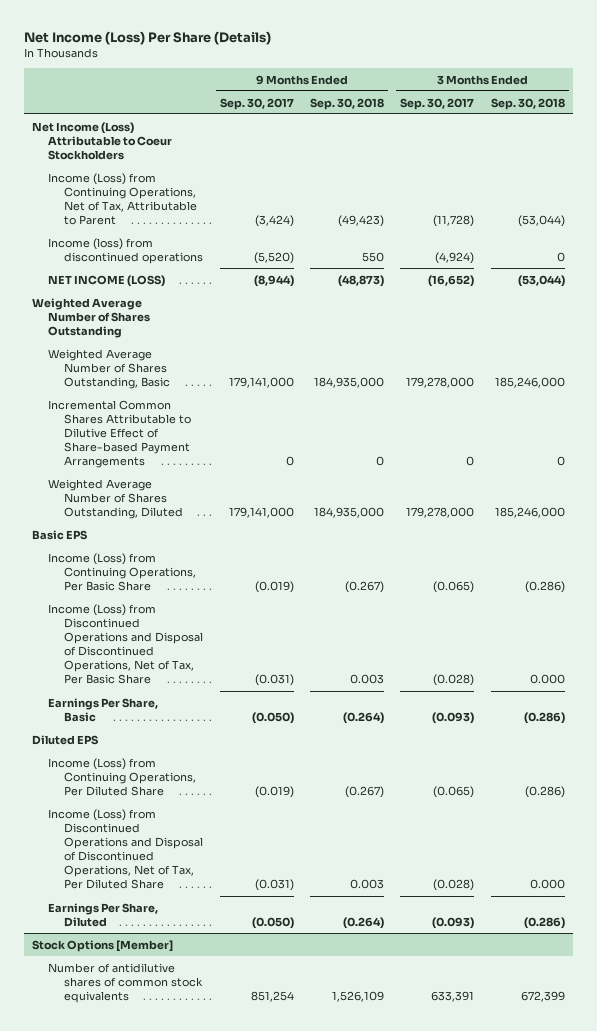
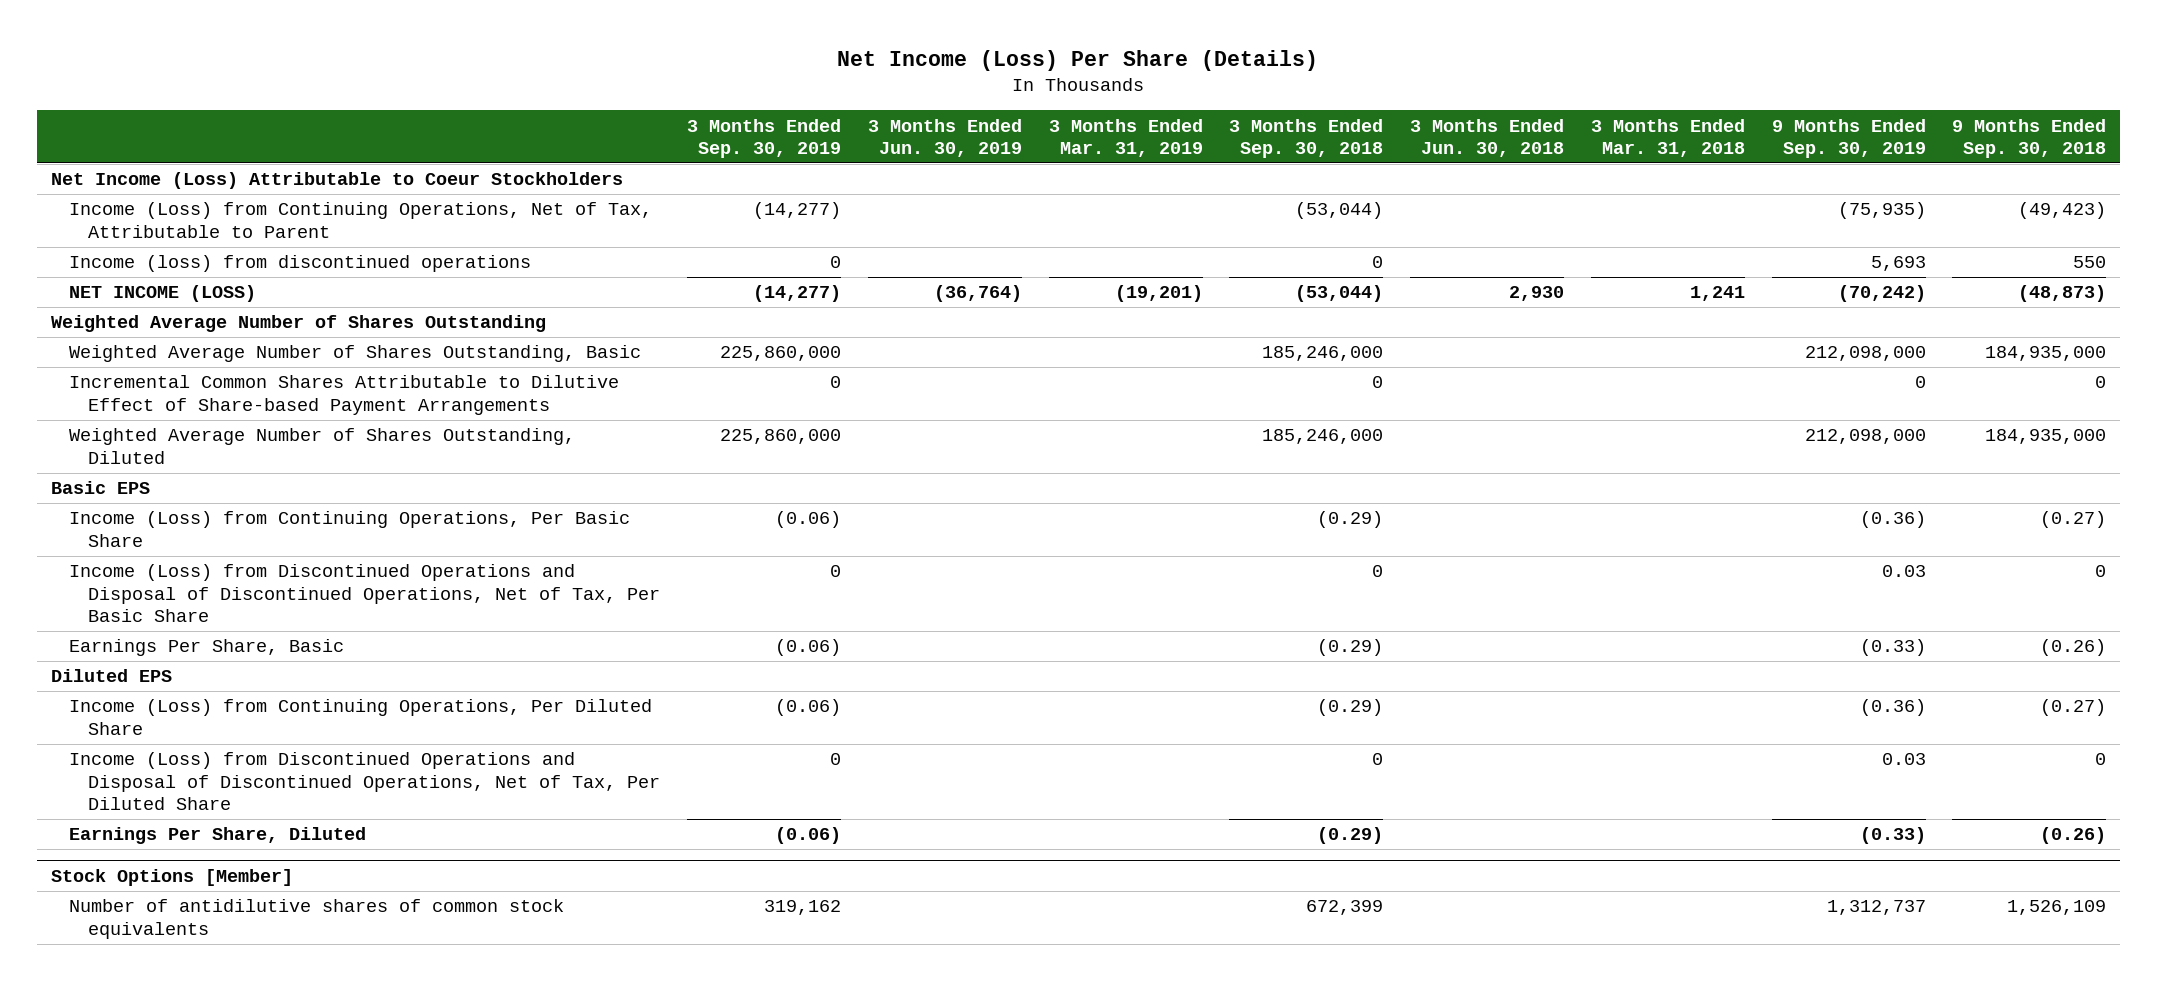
- | 9 Months Ended Sep. 30, 2017 | 9 Months Ended Sep. 30, 2018 | 3 Months Ended Sep. 30, 2017 | 3 Months Ended Sep. 30, 2018
+ | 3 Months Ended Sep. 30, 2019 | 3 Months Ended Jun. 30, 2019 | 3 Months Ended Mar. 31, 2019 | 3 Months Ended Sep. 30, 2018 | 3 Months Ended Jun. 30, 2018 | 3 Months Ended Mar. 31, 2018 | 9 Months Ended Sep. 30, 2019 | 9 Months Ended Sep. 30, 2018
- Income (Loss) from Continuing Operations, Per Basic Share | (0.019) | (0.267) | (0.065) | (0.286)
- Income (Loss) from Discontinued Operations and Disposal of Discontinued Operations, Net of Tax, Per Basic Share | (0.031) | 0.003 | (0.028) | 0.000
- Earnings Per Share, Basic | (0.050) | (0.264) | (0.093) | (0.286)
+ Income (Loss) from Continuing Operations, Per Basic Share | (0.06) | | | (0.29) | | | (0.36) | (0.27)
+ Income (Loss) from Discontinued Operations and Disposal of Discontinued Operations, Net of Tax, Per Basic Share | 0 | | | 0 | | | 0.03 | 0
+ Earnings Per Share, Basic | (0.06) | | | (0.29) | | | (0.33) | (0.26)
- Income (Loss) from Continuing Operations, Per Diluted Share | (0.019) | (0.267) | (0.065) | (0.286)
- Income (Loss) from Discontinued Operations and Disposal of Discontinued Operations, Net of Tax, Per Diluted Share | (0.031) | 0.003 | (0.028) | 0.000
- Earnings Per Share, Diluted | (0.050) | (0.264) | (0.093) | (0.286)
+ Income (Loss) from Continuing Operations, Per Diluted Share | (0.06) | | | (0.29) | | | (0.36) | (0.27)
+ Income (Loss) from Discontinued Operations and Disposal of Discontinued Operations, Net of Tax, Per Diluted Share | 0 | | | 0 | | | 0.03 | 0
+ Earnings Per Share, Diluted | (0.06) | | | (0.29) | | | (0.33) | (0.26)

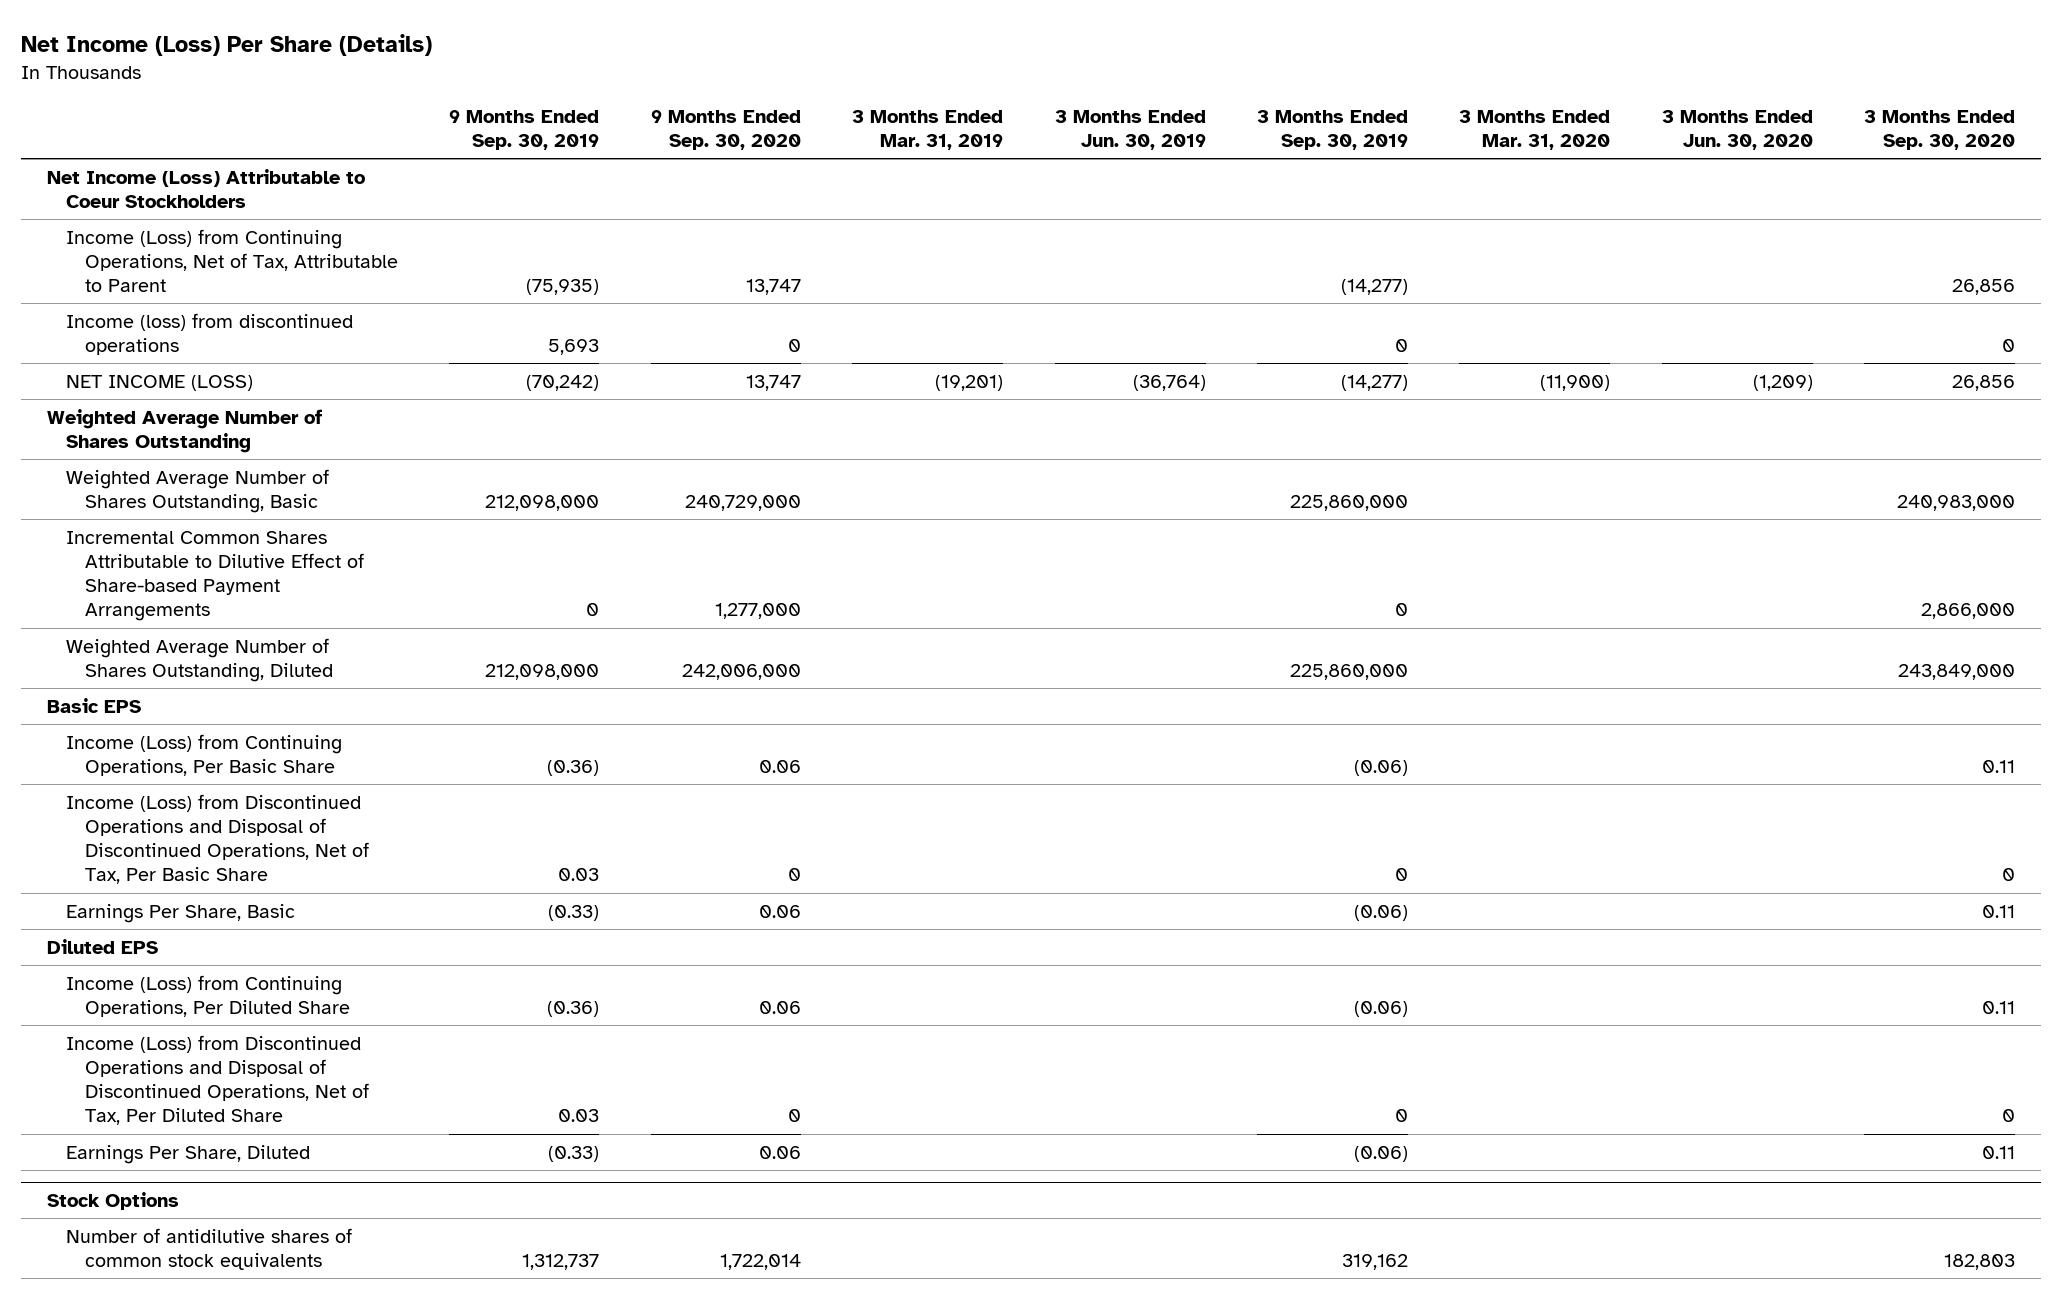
- | 3 Months Ended Sep. 30, 2019 | 3 Months Ended Jun. 30, 2019 | 3 Months Ended Mar. 31, 2019 | 3 Months Ended Sep. 30, 2018 | 3 Months Ended Jun. 30, 2018 | 3 Months Ended Mar. 31, 2018 | 9 Months Ended Sep. 30, 2019 | 9 Months Ended Sep. 30, 2018
+ | 9 Months Ended Sep. 30, 2019 | 9 Months Ended Sep. 30, 2020 | 3 Months Ended Mar. 31, 2019 | 3 Months Ended Jun. 30, 2019 | 3 Months Ended Sep. 30, 2019 | 3 Months Ended Mar. 31, 2020 | 3 Months Ended Jun. 30, 2020 | 3 Months Ended Sep. 30, 2020
- Stock Options [Member]
+ Stock Options

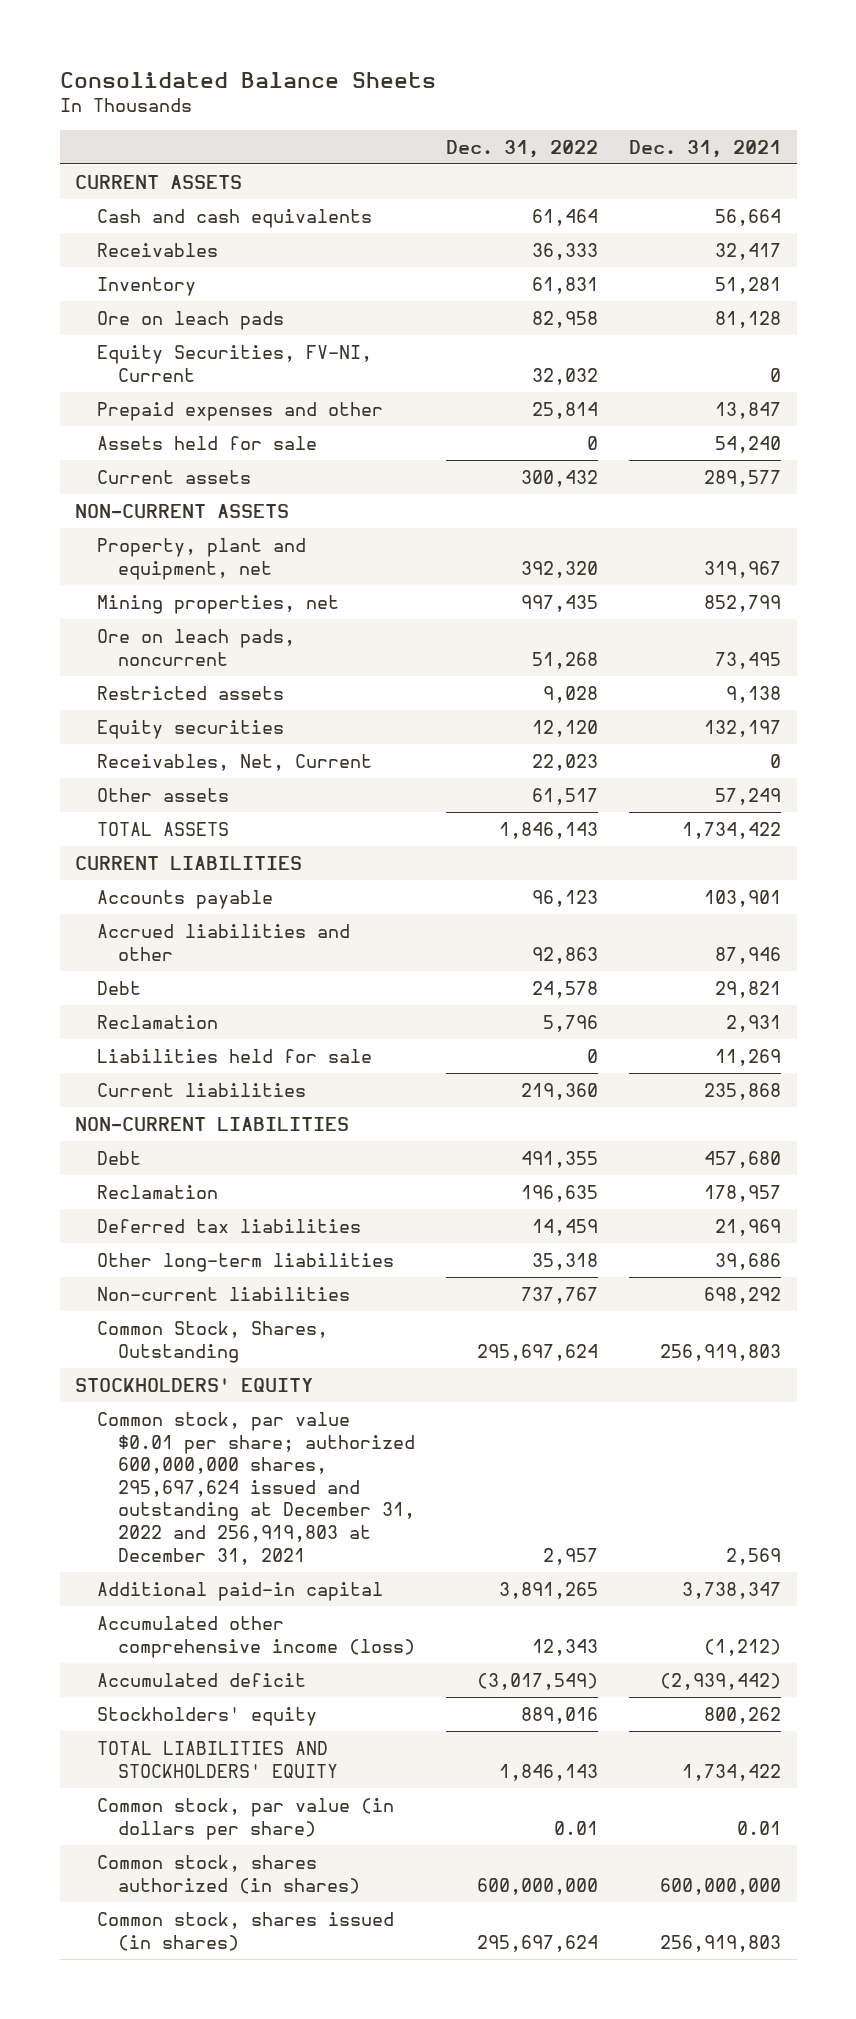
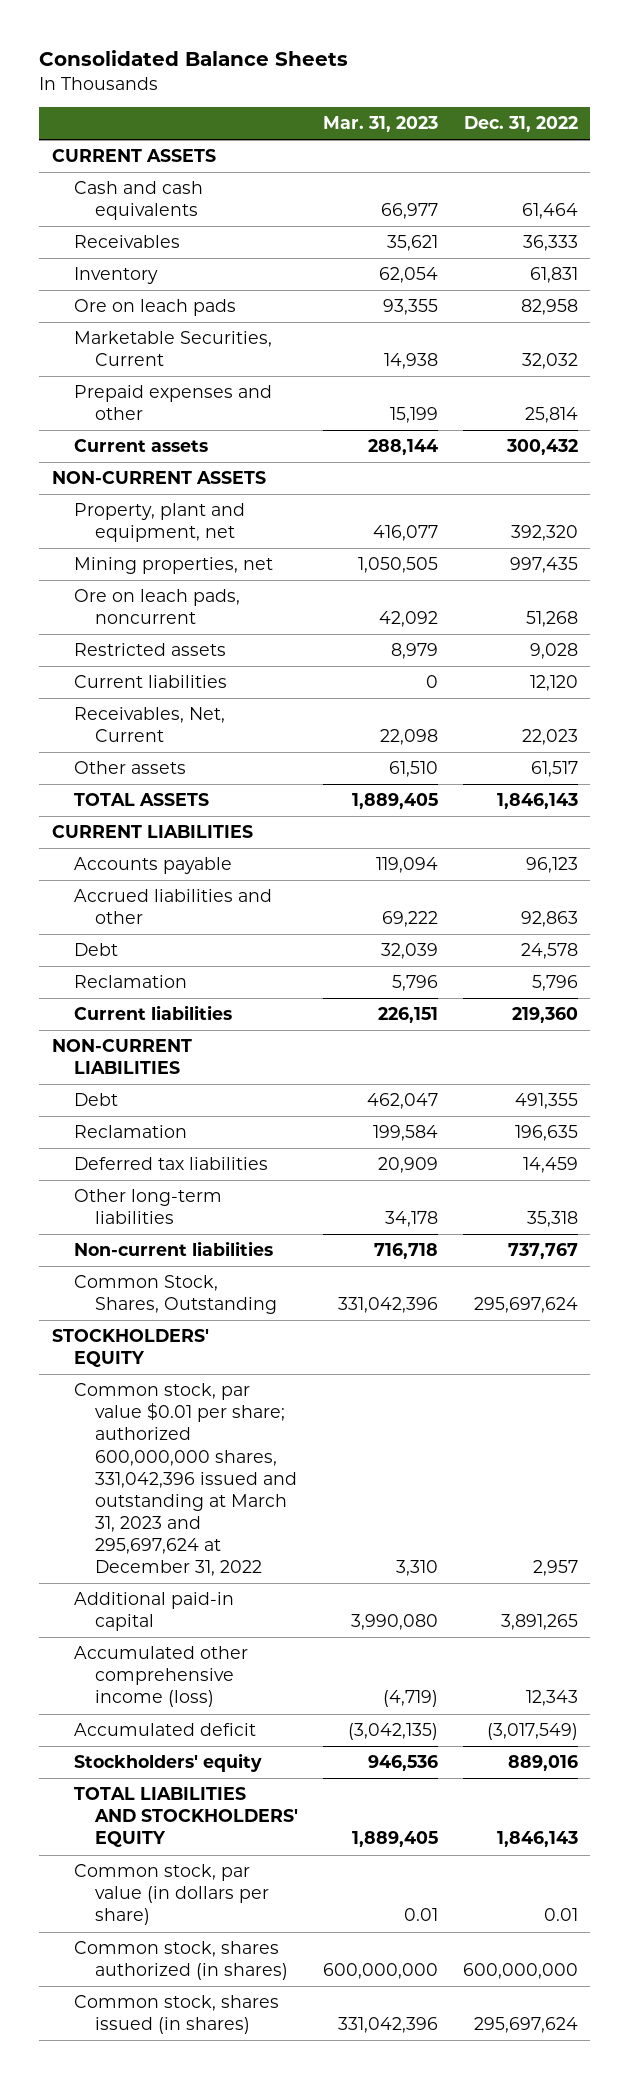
- | Dec. 31, 2022 | Dec. 31, 2021
+ | Mar. 31, 2023 | Dec. 31, 2022
- Equity Securities, FV-NI, Current | 32,032 | 0
+ Marketable Securities, Current | 14,938 | 32,032
- Assets held for sale | 0 | 54,240
- Equity securities | 12,120 | 132,197
+ Current liabilities | 0 | 12,120
- Liabilities held for sale | 0 | 11,269
- Common stock, par value $0.01 per share; authorized 600,000,000 shares, 295,697,624 issued and outstanding at December 31, 2022 and 256,919,803 at December 31, 2021 | 2,957 | 2,569
+ Common stock, par value $0.01 per share; authorized 600,000,000 shares, 331,042,396 issued and outstanding at March 31, 2023 and 295,697,624 at December 31, 2022 | 3,310 | 2,957

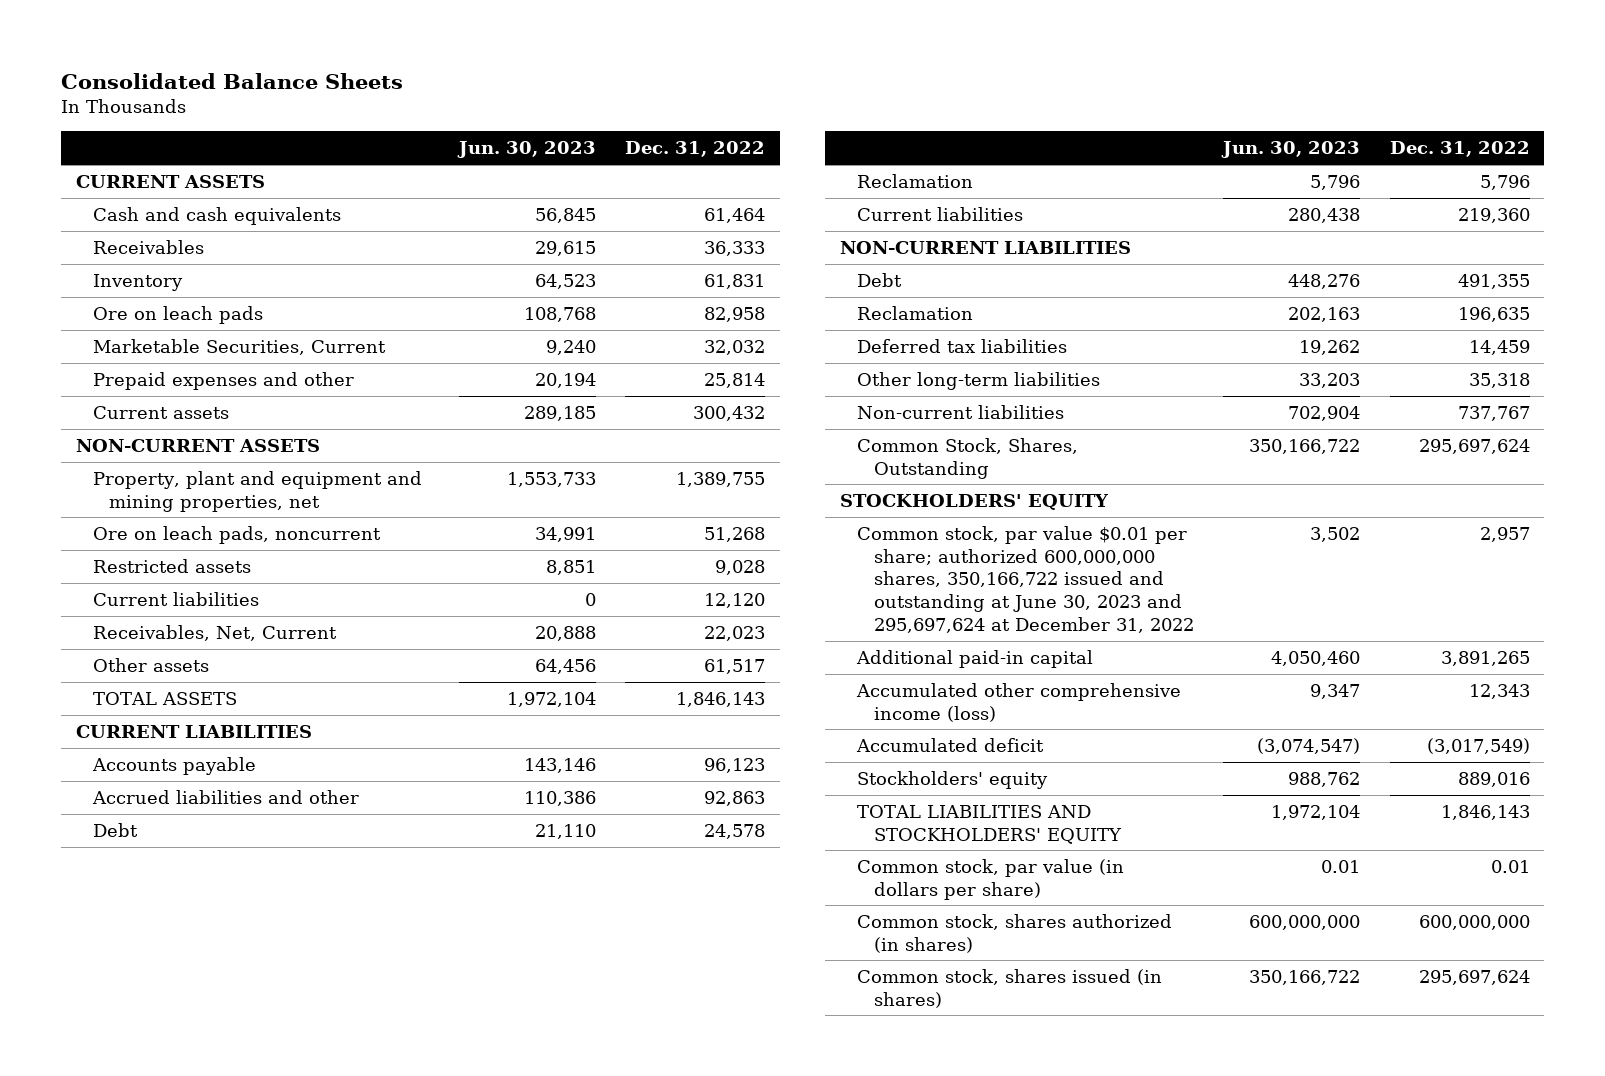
- | Mar. 31, 2023 | Dec. 31, 2022
+ | Jun. 30, 2023 | Dec. 31, 2022
- Property, plant and equipment, net | 416,077 | 392,320
- Mining properties, net | 1,050,505 | 997,435
+ Property, plant and equipment and mining properties, net | 1,553,733 | 1,389,755
- Common stock, par value $0.01 per share; authorized 600,000,000 shares, 331,042,396 issued and outstanding at March 31, 2023 and 295,697,624 at December 31, 2022 | 3,310 | 2,957
+ Common stock, par value $0.01 per share; authorized 600,000,000 shares, 350,166,722 issued and outstanding at June 30, 2023 and 295,697,624 at December 31, 2022 | 3,502 | 2,957

